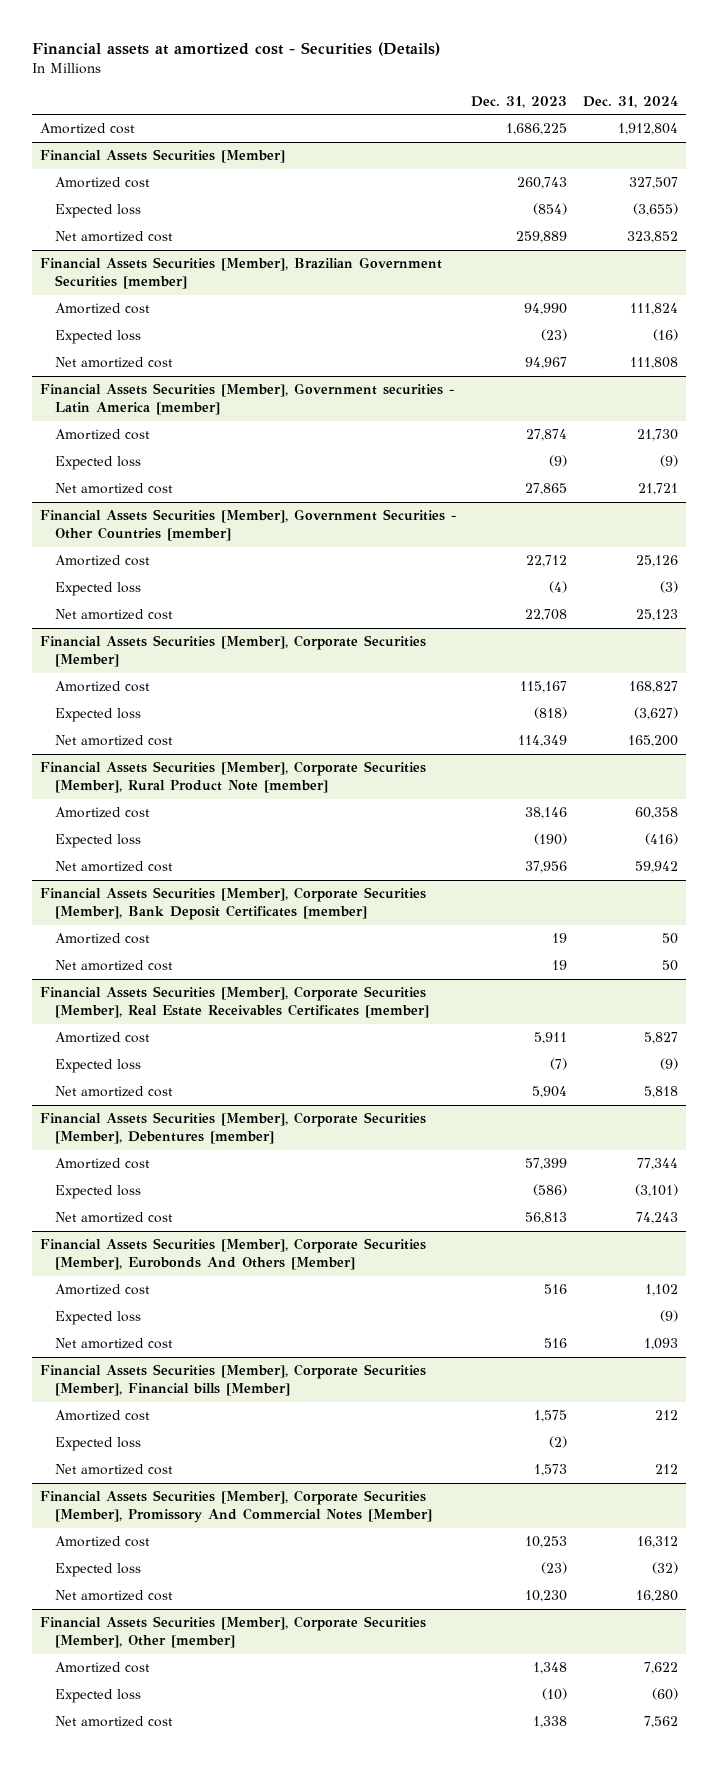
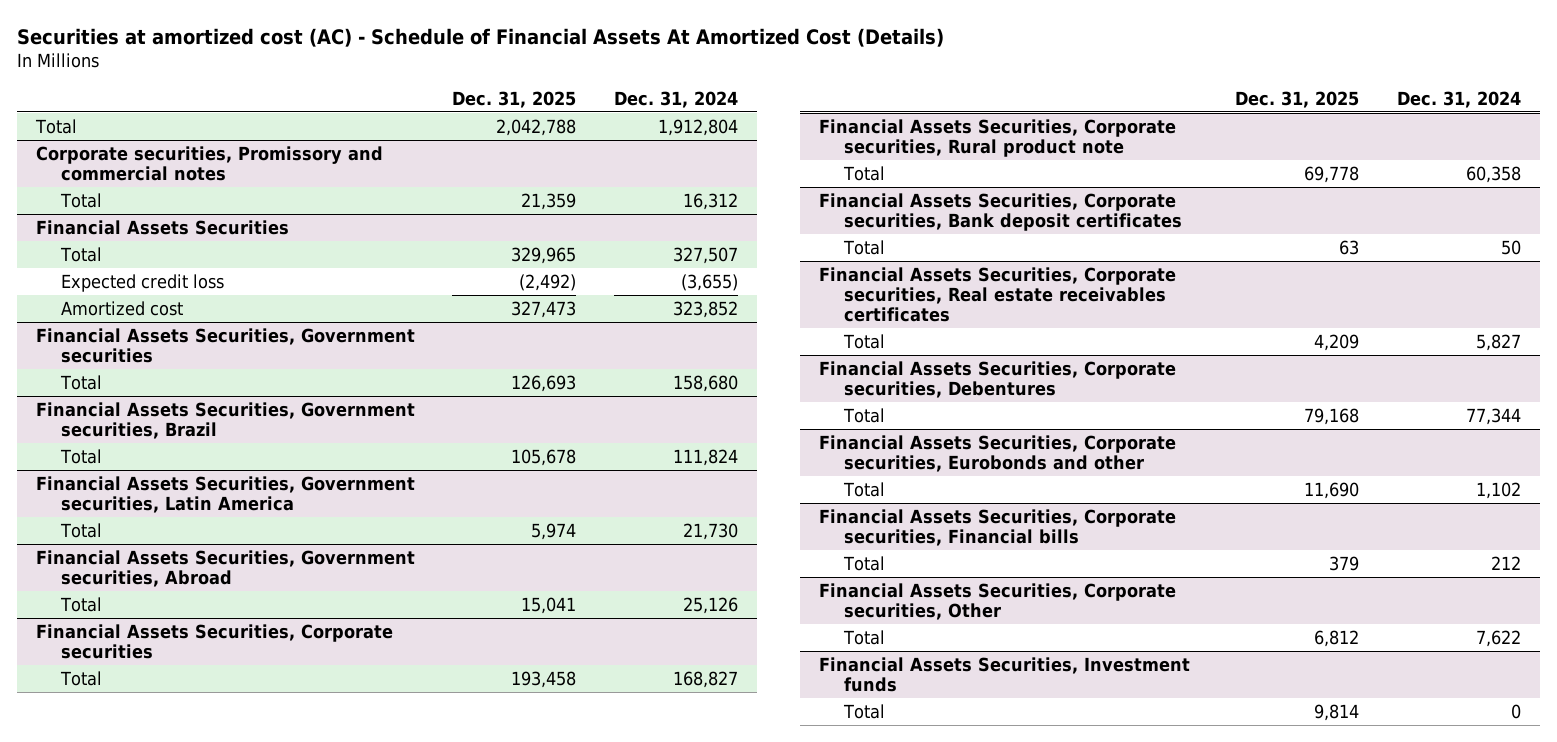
- Financial assets at amortized cost - Securities (Details)
+ Securities at amortized cost (AC) - Schedule of Financial Assets At Amortized Cost (Details)
- | Dec. 31, 2023 | Dec. 31, 2024
+ | Dec. 31, 2025 | Dec. 31, 2024
- Amortized cost | 1,686,225 | 1,912,804
- Financial Assets Securities [Member]
- Amortized cost | 260,743 | 327,507
- Expected loss | (854) | (3,655)
- Net amortized cost | 259,889 | 323,852
- Financial Assets Securities [Member], Brazilian Government Securities [member]
- Amortized cost | 94,990 | 111,824
- Expected loss | (23) | (16)
- Net amortized cost | 94,967 | 111,808
- Financial Assets Securities [Member], Government securities - Latin America [member]
- Amortized cost | 27,874 | 21,730
- Expected loss | (9) | (9)
- Net amortized cost | 27,865 | 21,721
- Financial Assets Securities [Member], Government Securities - Other Countries [member]
- Amortized cost | 22,712 | 25,126
- Expected loss | (4) | (3)
- Net amortized cost | 22,708 | 25,123
- Financial Assets Securities [Member], Corporate Securities [Member]
- Amortized cost | 115,167 | 168,827
- Expected loss | (818) | (3,627)
- Net amortized cost | 114,349 | 165,200
- Financial Assets Securities [Member], Corporate Securities [Member], Rural Product Note [member]
- Amortized cost | 38,146 | 60,358
- Expected loss | (190) | (416)
- Net amortized cost | 37,956 | 59,942
- Financial Assets Securities [Member], Corporate Securities [Member], Bank Deposit Certificates [member]
- Amortized cost | 19 | 50
- Net amortized cost | 19 | 50
- Financial Assets Securities [Member], Corporate Securities [Member], Real Estate Receivables Certificates [member]
- Amortized cost | 5,911 | 5,827
- Expected loss | (7) | (9)
- Net amortized cost | 5,904 | 5,818
- Financial Assets Securities [Member], Corporate Securities [Member], Debentures [member]
- Amortized cost | 57,399 | 77,344
- Expected loss | (586) | (3,101)
- Net amortized cost | 56,813 | 74,243
- Financial Assets Securities [Member], Corporate Securities [Member], Eurobonds And Others [Member]
- Amortized cost | 516 | 1,102
- Expected loss | | (9)
- Net amortized cost | 516 | 1,093
- Financial Assets Securities [Member], Corporate Securities [Member], Financial bills [Member]
- Amortized cost | 1,575 | 212
- Expected loss | (2) |
- Net amortized cost | 1,573 | 212
- Financial Assets Securities [Member], Corporate Securities [Member], Promissory And Commercial Notes [Member]
- Amortized cost | 10,253 | 16,312
- Expected loss | (23) | (32)
- Net amortized cost | 10,230 | 16,280
- Financial Assets Securities [Member], Corporate Securities [Member], Other [member]
- Amortized cost | 1,348 | 7,622
- Expected loss | (10) | (60)
- Net amortized cost | 1,338 | 7,562
+ Total | 2,042,788 | 1,912,804
+ Corporate securities, Promissory and commercial notes
+ Total | 21,359 | 16,312
+ Financial Assets Securities
+ Total | 329,965 | 327,507
+ Expected credit loss | (2,492) | (3,655)
+ Amortized cost | 327,473 | 323,852
+ Financial Assets Securities, Government securities
+ Total | 126,693 | 158,680
+ Financial Assets Securities, Government securities, Brazil
+ Total | 105,678 | 111,824
+ Financial Assets Securities, Government securities, Latin America
+ Total | 5,974 | 21,730
+ Financial Assets Securities, Government securities, Abroad
+ Total | 15,041 | 25,126
+ Financial Assets Securities, Corporate securities
+ Total | 193,458 | 168,827
+ Financial Assets Securities, Corporate securities, Rural product note
+ Total | 69,778 | 60,358
+ Financial Assets Securities, Corporate securities, Bank deposit certificates
+ Total | 63 | 50
+ Financial Assets Securities, Corporate securities, Real estate receivables certificates
+ Total | 4,209 | 5,827
+ Financial Assets Securities, Corporate securities, Debentures
+ Total | 79,168 | 77,344
+ Financial Assets Securities, Corporate securities, Eurobonds and other
+ Total | 11,690 | 1,102
+ Financial Assets Securities, Corporate securities, Financial bills
+ Total | 379 | 212
+ Financial Assets Securities, Corporate securities, Other
+ Total | 6,812 | 7,622
+ Financial Assets Securities, Investment funds
+ Total | 9,814 | 0

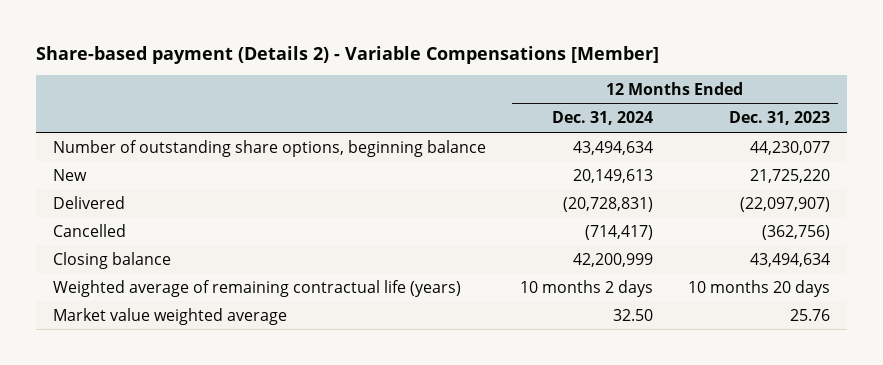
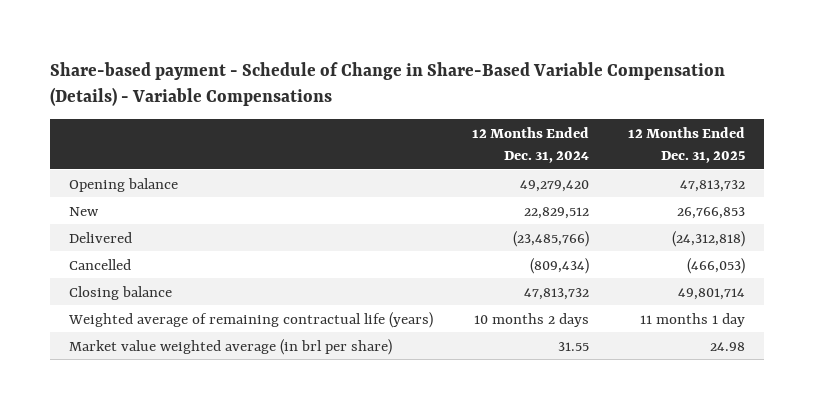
- Share-based payment (Details 2) - Variable Compensations [Member]
+ Share-based payment - Schedule of Change in Share-Based Variable Compensation (Details) - Variable Compensations
- | 12 Months Ended Dec. 31, 2024 | 12 Months Ended Dec. 31, 2023
+ | 12 Months Ended Dec. 31, 2024 | 12 Months Ended Dec. 31, 2025
- Number of outstanding share options, beginning balance | 43,494,634 | 44,230,077
- New | 20,149,613 | 21,725,220
- Delivered | (20,728,831) | (22,097,907)
- Cancelled | (714,417) | (362,756)
- Closing balance | 42,200,999 | 43,494,634
+ Opening balance | 49,279,420 | 47,813,732
+ New | 22,829,512 | 26,766,853
+ Delivered | (23,485,766) | (24,312,818)
+ Cancelled | (809,434) | (466,053)
+ Closing balance | 47,813,732 | 49,801,714
- Market value weighted average | 32.50 | 25.76
+ Market value weighted average (in brl per share) | 31.55 | 24.98

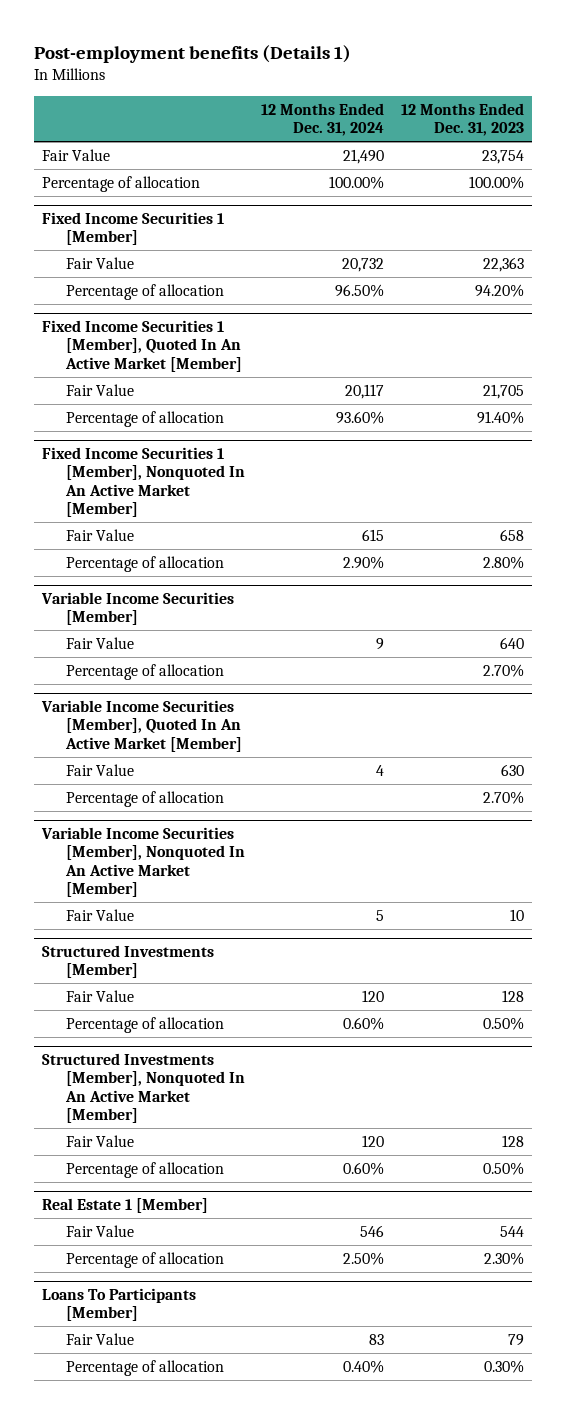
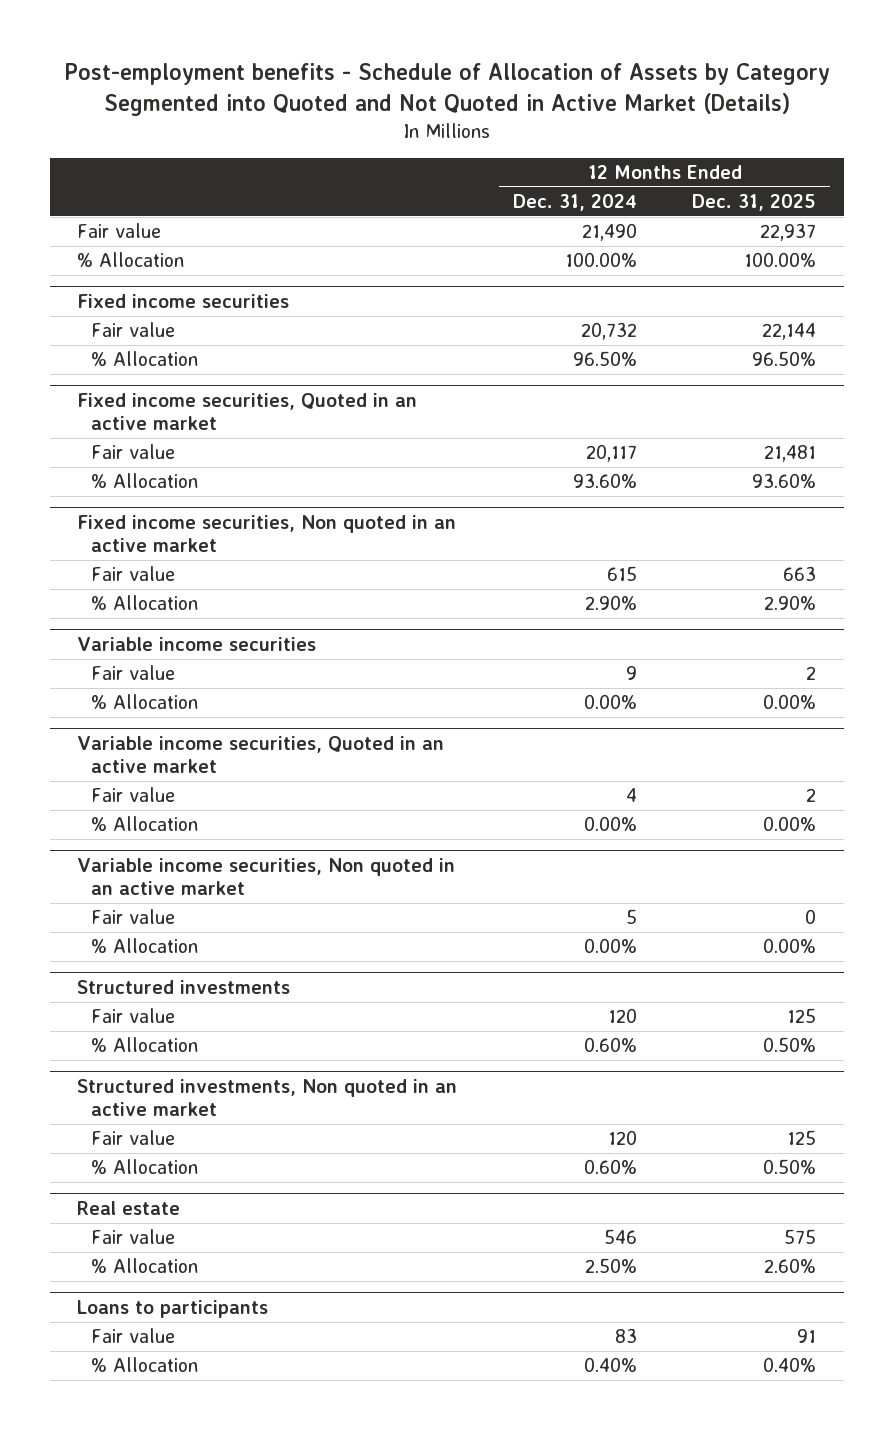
- Post-employment benefits (Details 1)
+ Post-employment benefits - Schedule of Allocation of Assets by Category Segmented into Quoted and Not Quoted in Active Market (Details)
- | 12 Months Ended Dec. 31, 2024 | 12 Months Ended Dec. 31, 2023
+ | 12 Months Ended Dec. 31, 2024 | 12 Months Ended Dec. 31, 2025
- Fair Value | 21,490 | 23,754
- Percentage of allocation | 100.00% | 100.00%
- Fixed Income Securities 1 [Member]
- Fair Value | 20,732 | 22,363
- Percentage of allocation | 96.50% | 94.20%
- Fixed Income Securities 1 [Member], Quoted In An Active Market [Member]
- Fair Value | 20,117 | 21,705
- Percentage of allocation | 93.60% | 91.40%
- Fixed Income Securities 1 [Member], Nonquoted In An Active Market [Member]
- Fair Value | 615 | 658
- Percentage of allocation | 2.90% | 2.80%
- Variable Income Securities [Member]
- Fair Value | 9 | 640
- Percentage of allocation | | 2.70%
- Variable Income Securities [Member], Quoted In An Active Market [Member]
- Fair Value | 4 | 630
- Percentage of allocation | | 2.70%
- Variable Income Securities [Member], Nonquoted In An Active Market [Member]
- Fair Value | 5 | 10
- Structured Investments [Member]
- Fair Value | 120 | 128
- Percentage of allocation | 0.60% | 0.50%
- Structured Investments [Member], Nonquoted In An Active Market [Member]
- Fair Value | 120 | 128
- Percentage of allocation | 0.60% | 0.50%
- Real Estate 1 [Member]
- Fair Value | 546 | 544
- Percentage of allocation | 2.50% | 2.30%
- Loans To Participants [Member]
- Fair Value | 83 | 79
- Percentage of allocation | 0.40% | 0.30%
+ Fair value | 21,490 | 22,937
+ % Allocation | 100.00% | 100.00%
+ Fixed income securities
+ Fair value | 20,732 | 22,144
+ % Allocation | 96.50% | 96.50%
+ Fixed income securities, Quoted in an active market
+ Fair value | 20,117 | 21,481
+ % Allocation | 93.60% | 93.60%
+ Fixed income securities, Non quoted in an active market
+ Fair value | 615 | 663
+ % Allocation | 2.90% | 2.90%
+ Variable income securities
+ Fair value | 9 | 2
+ % Allocation | 0.00% | 0.00%
+ Variable income securities, Quoted in an active market
+ Fair value | 4 | 2
+ % Allocation | 0.00% | 0.00%
+ Variable income securities, Non quoted in an active market
+ Fair value | 5 | 0
+ % Allocation | 0.00% | 0.00%
+ Structured investments
+ Fair value | 120 | 125
+ % Allocation | 0.60% | 0.50%
+ Structured investments, Non quoted in an active market
+ Fair value | 120 | 125
+ % Allocation | 0.60% | 0.50%
+ Real estate
+ Fair value | 546 | 575
+ % Allocation | 2.50% | 2.60%
+ Loans to participants
+ Fair value | 83 | 91
+ % Allocation | 0.40% | 0.40%

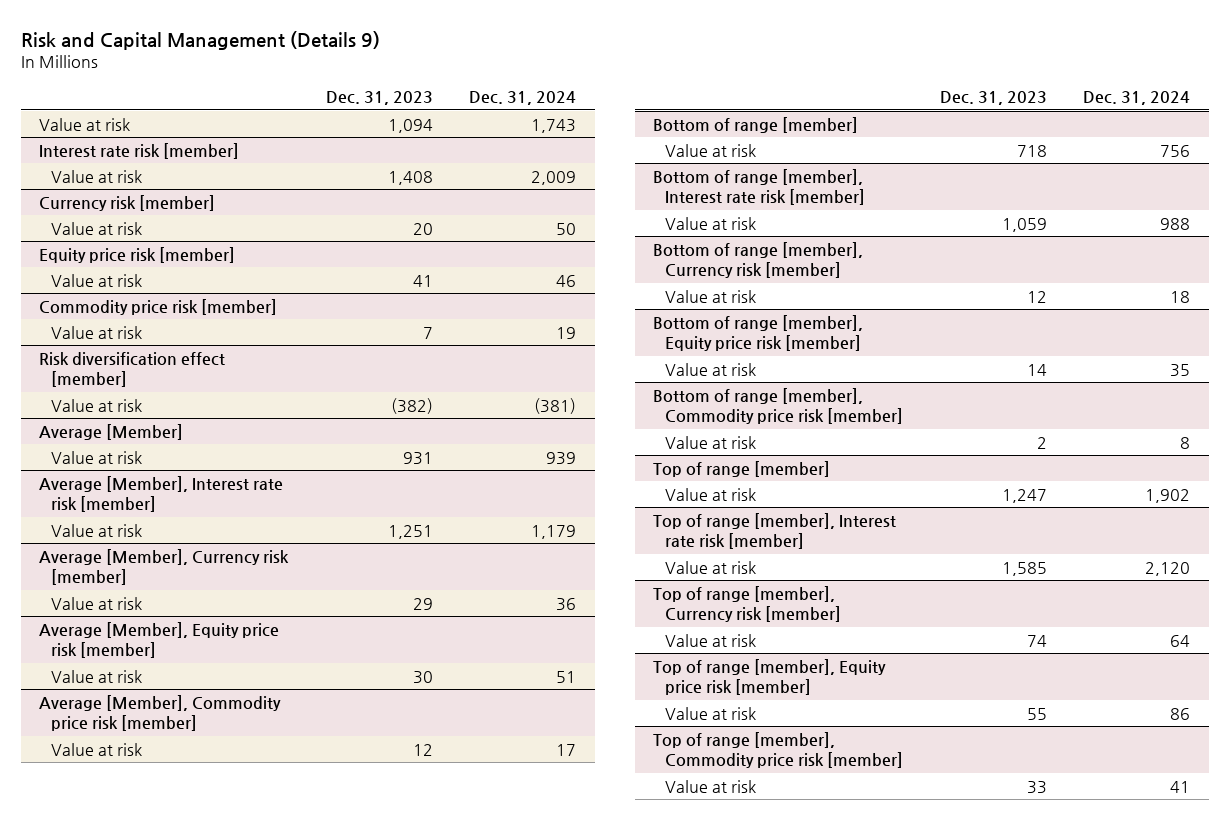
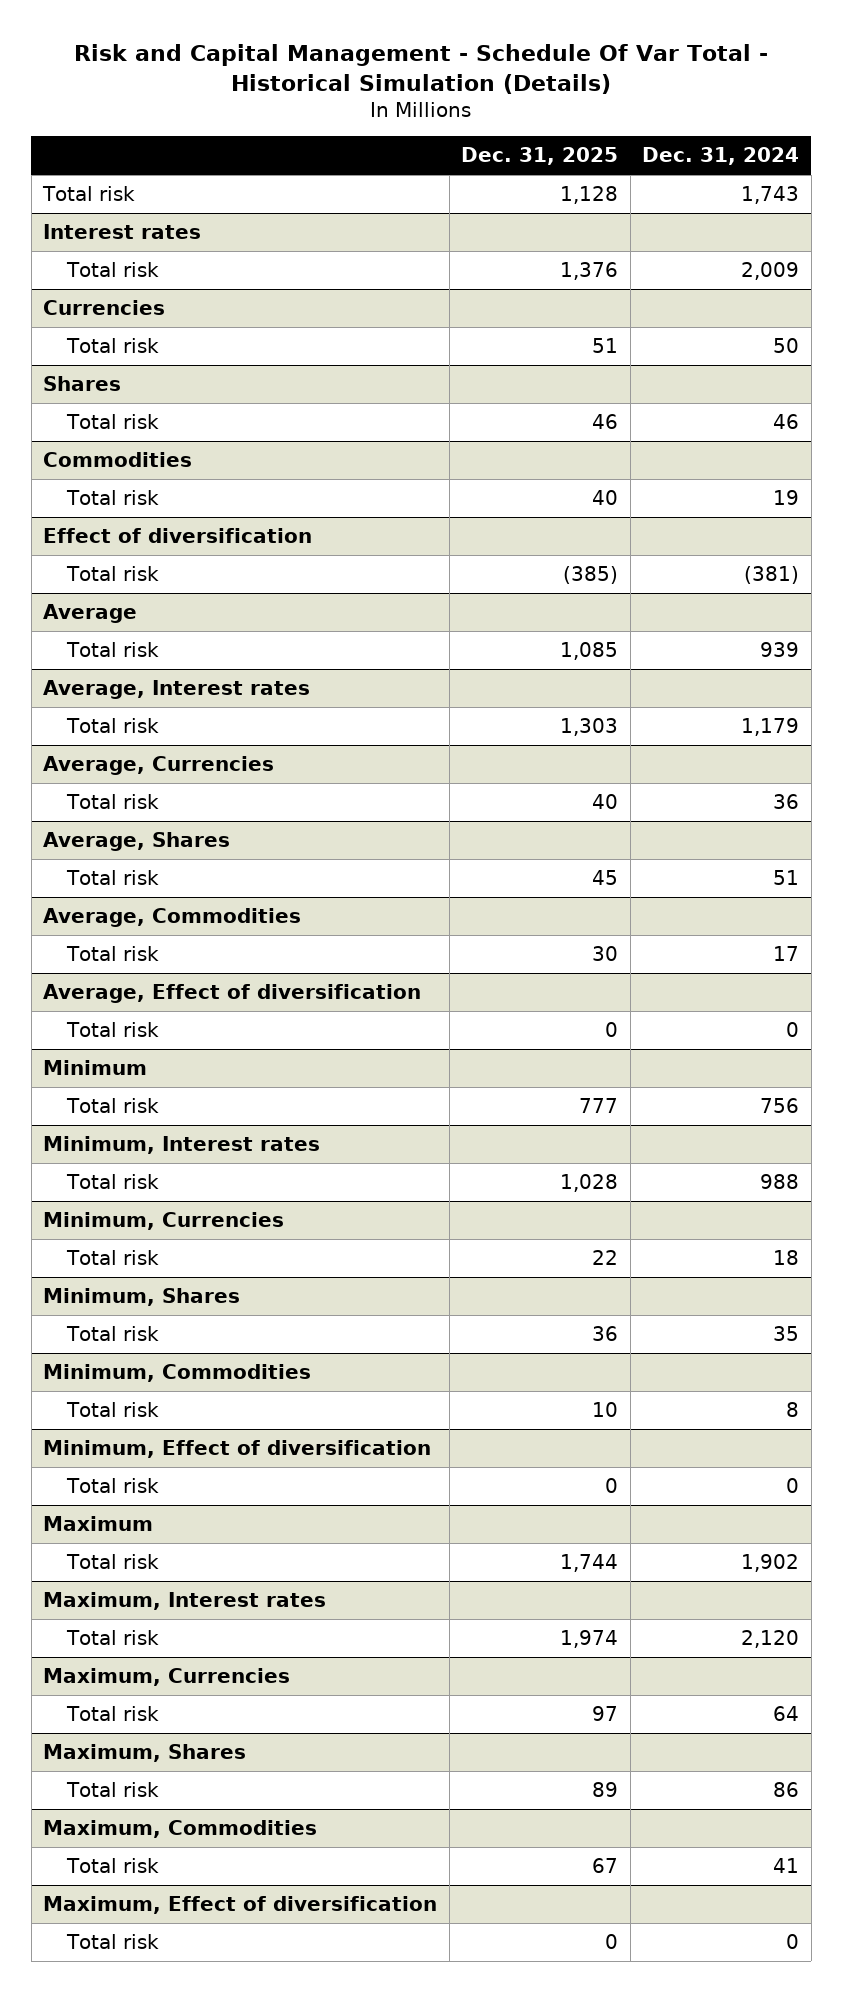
- Risk and Capital Management (Details 9)
+ Risk and Capital Management - Schedule Of Var Total - Historical Simulation (Details)
- | Dec. 31, 2023 | Dec. 31, 2024
+ | Dec. 31, 2025 | Dec. 31, 2024
- Value at risk | 1,094 | 1,743
- Interest rate risk [member]
- Value at risk | 1,408 | 2,009
- Currency risk [member]
- Value at risk | 20 | 50
- Equity price risk [member]
- Value at risk | 41 | 46
- Commodity price risk [member]
- Value at risk | 7 | 19
- Risk diversification effect [member]
- Value at risk | (382) | (381)
- Average [Member]
- Value at risk | 931 | 939
- Average [Member], Interest rate risk [member]
- Value at risk | 1,251 | 1,179
- Average [Member], Currency risk [member]
- Value at risk | 29 | 36
- Average [Member], Equity price risk [member]
- Value at risk | 30 | 51
- Average [Member], Commodity price risk [member]
- Value at risk | 12 | 17
- Bottom of range [member]
- Value at risk | 718 | 756
- Bottom of range [member], Interest rate risk [member]
- Value at risk | 1,059 | 988
- Bottom of range [member], Currency risk [member]
- Value at risk | 12 | 18
- Bottom of range [member], Equity price risk [member]
- Value at risk | 14 | 35
- Bottom of range [member], Commodity price risk [member]
- Value at risk | 2 | 8
- Top of range [member]
- Value at risk | 1,247 | 1,902
- Top of range [member], Interest rate risk [member]
- Value at risk | 1,585 | 2,120
- Top of range [member], Currency risk [member]
- Value at risk | 74 | 64
- Top of range [member], Equity price risk [member]
- Value at risk | 55 | 86
- Top of range [member], Commodity price risk [member]
- Value at risk | 33 | 41
+ Total risk | 1,128 | 1,743
+ Interest rates
+ Total risk | 1,376 | 2,009
+ Currencies
+ Total risk | 51 | 50
+ Shares
+ Total risk | 46 | 46
+ Commodities
+ Total risk | 40 | 19
+ Effect of diversification
+ Total risk | (385) | (381)
+ Average
+ Total risk | 1,085 | 939
+ Average, Interest rates
+ Total risk | 1,303 | 1,179
+ Average, Currencies
+ Total risk | 40 | 36
+ Average, Shares
+ Total risk | 45 | 51
+ Average, Commodities
+ Total risk | 30 | 17
+ Average, Effect of diversification
+ Total risk | 0 | 0
+ Minimum
+ Total risk | 777 | 756
+ Minimum, Interest rates
+ Total risk | 1,028 | 988
+ Minimum, Currencies
+ Total risk | 22 | 18
+ Minimum, Shares
+ Total risk | 36 | 35
+ Minimum, Commodities
+ Total risk | 10 | 8
+ Minimum, Effect of diversification
+ Total risk | 0 | 0
+ Maximum
+ Total risk | 1,744 | 1,902
+ Maximum, Interest rates
+ Total risk | 1,974 | 2,120
+ Maximum, Currencies
+ Total risk | 97 | 64
+ Maximum, Shares
+ Total risk | 89 | 86
+ Maximum, Commodities
+ Total risk | 67 | 41
+ Maximum, Effect of diversification
+ Total risk | 0 | 0

